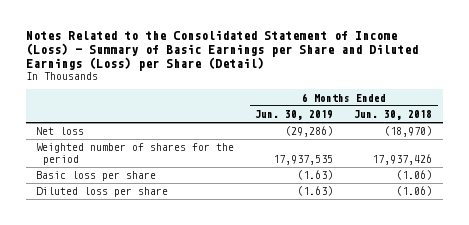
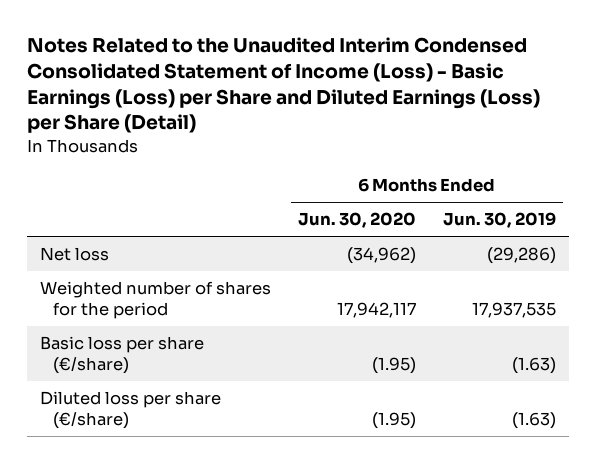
- Notes Related to the Consolidated Statement of Income (Loss) - Summary of Basic Earnings per Share and Diluted Earnings (Loss) per Share (Detail)
+ Notes Related to the Unaudited Interim Condensed Consolidated Statement of Income (Loss) - Basic Earnings (Loss) per Share and Diluted Earnings (Loss) per Share (Detail)
- | 6 Months Ended Jun. 30, 2019 | 6 Months Ended Jun. 30, 2018
+ | 6 Months Ended Jun. 30, 2020 | 6 Months Ended Jun. 30, 2019
- Basic loss per share | (1.63) | (1.06)
- Diluted loss per share | (1.63) | (1.06)
+ Basic loss per share (€/share) | (1.95) | (1.63)
+ Diluted loss per share (€/share) | (1.95) | (1.63)

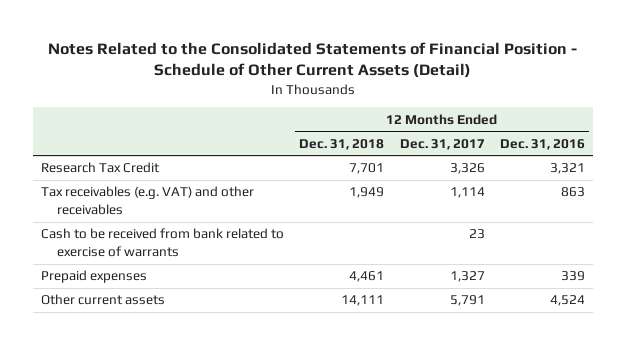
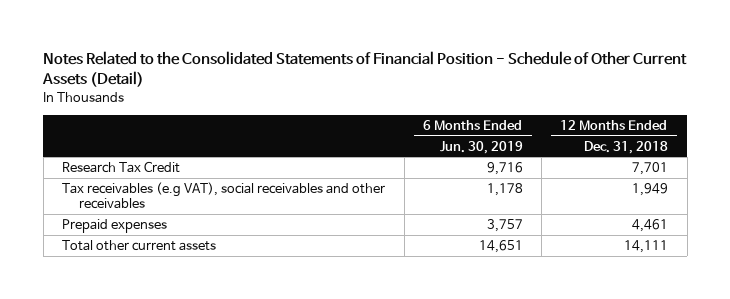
- | 12 Months Ended Dec. 31, 2018 | 12 Months Ended Dec. 31, 2017 | 12 Months Ended Dec. 31, 2016
+ | 6 Months Ended Jun. 30, 2019 | 12 Months Ended Dec. 31, 2018
- Tax receivables (e.g. VAT) and other receivables | 1,949 | 1,114 | 863
- Cash to be received from bank related to exercise of warrants | | 23 |
+ Tax receivables (e.g VAT), social receivables and other receivables | 1,178 | 1,949
- Other current assets | 14,111 | 5,791 | 4,524
+ Total other current assets | 14,651 | 14,111

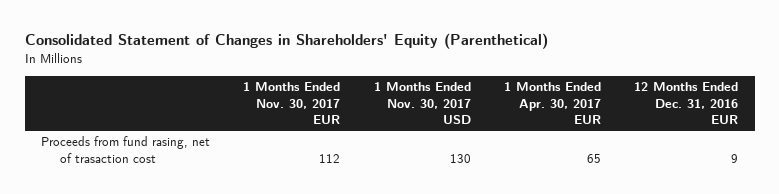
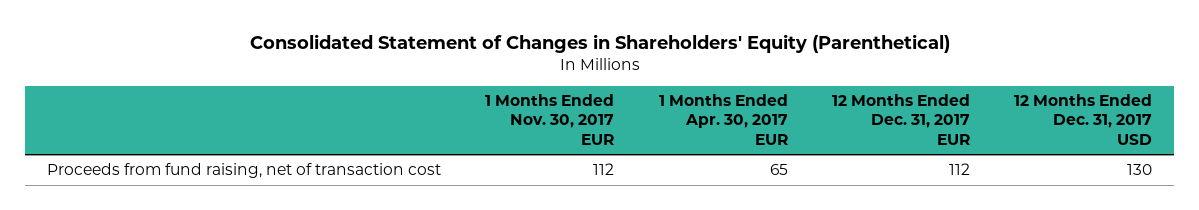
- | 1 Months Ended Nov. 30, 2017 EUR | 1 Months Ended Nov. 30, 2017 USD | 1 Months Ended Apr. 30, 2017 EUR | 12 Months Ended Dec. 31, 2016 EUR
+ | 1 Months Ended Nov. 30, 2017 EUR | 1 Months Ended Apr. 30, 2017 EUR | 12 Months Ended Dec. 31, 2017 EUR | 12 Months Ended Dec. 31, 2017 USD
- Proceeds from fund rasing, net of trasaction cost | 112 | 130 | 65 | 9
+ Proceeds from fund raising, net of transaction cost | 112 | 65 | 112 | 130

